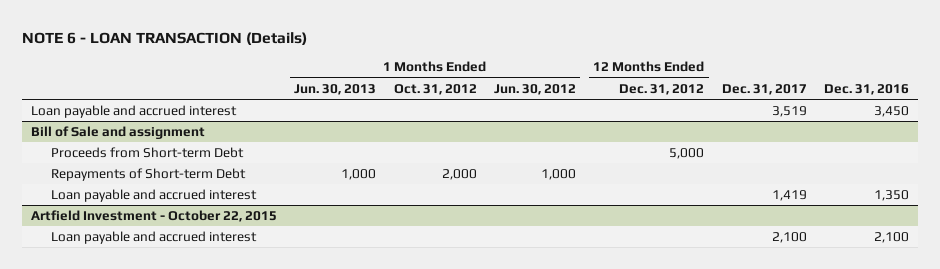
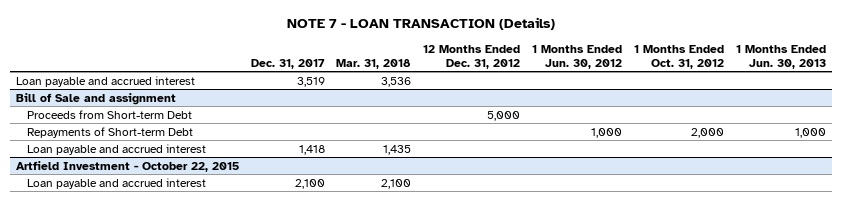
- NOTE 6 - LOAN TRANSACTION (Details)
+ NOTE 7 - LOAN TRANSACTION (Details)
- | 1 Months Ended Jun. 30, 2013 | 1 Months Ended Oct. 31, 2012 | 1 Months Ended Jun. 30, 2012 | 12 Months Ended Dec. 31, 2012 | Dec. 31, 2017 | Dec. 31, 2016
+ | Dec. 31, 2017 | Mar. 31, 2018 | 12 Months Ended Dec. 31, 2012 | 1 Months Ended Jun. 30, 2012 | 1 Months Ended Oct. 31, 2012 | 1 Months Ended Jun. 30, 2013
@ Bill of Sale and assignment
- Loan payable and accrued interest | | | | | 1,419 | 1,350
+ Loan payable and accrued interest | 1,418 | 1,435 | | | |

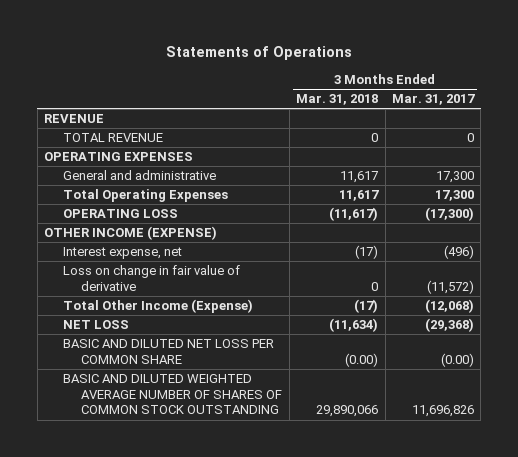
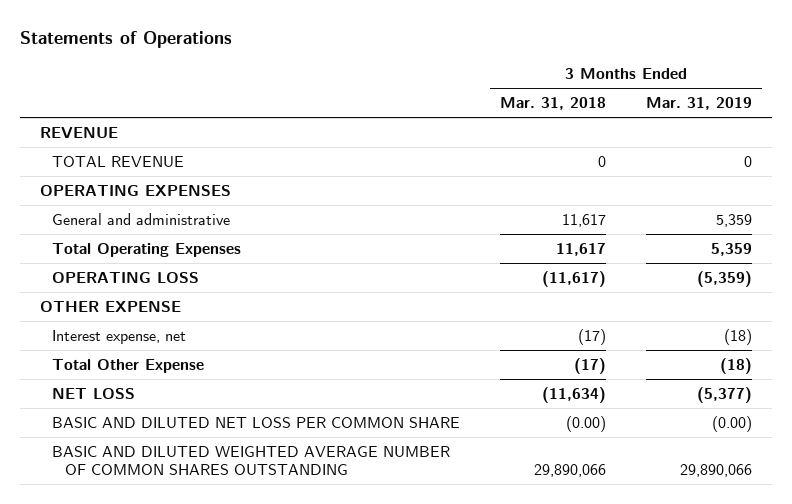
- | 3 Months Ended Mar. 31, 2018 | 3 Months Ended Mar. 31, 2017
+ | 3 Months Ended Mar. 31, 2018 | 3 Months Ended Mar. 31, 2019
- OTHER INCOME (EXPENSE)
+ OTHER EXPENSE
- Loss on change in fair value of derivative | 0 | (11,572)
- Total Other Income (Expense) | (17) | (12,068)
+ Total Other Expense | (17) | (18)
- BASIC AND DILUTED WEIGHTED AVERAGE NUMBER OF SHARES OF COMMON STOCK OUTSTANDING | 29,890,066 | 11,696,826
+ BASIC AND DILUTED WEIGHTED AVERAGE NUMBER OF COMMON SHARES OUTSTANDING | 29,890,066 | 29,890,066

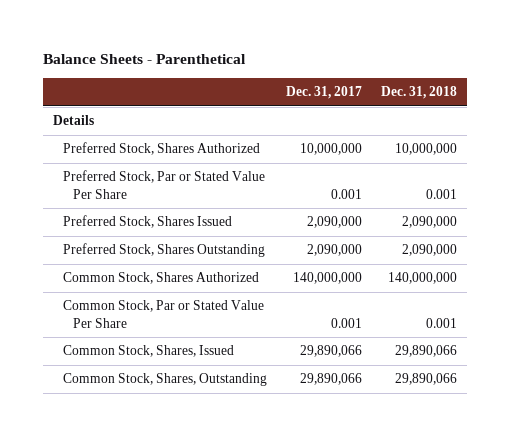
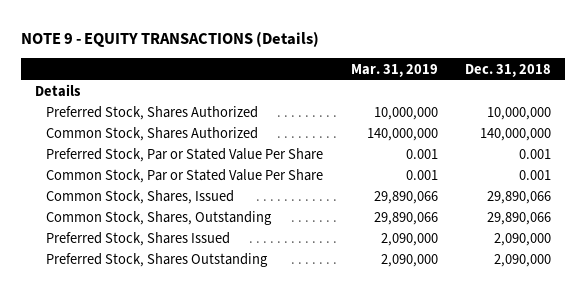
- Balance Sheets - Parenthetical
+ NOTE 9 - EQUITY TRANSACTIONS (Details)
- | Dec. 31, 2017 | Dec. 31, 2018
+ | Mar. 31, 2019 | Dec. 31, 2018
moved down: Preferred Stock, Par or Stated Value Per Share | 0.001 | 0.001
moved down: Preferred Stock, Shares Issued | 2,090,000 | 2,090,000
moved down: Preferred Stock, Shares Outstanding | 2,090,000 | 2,090,000

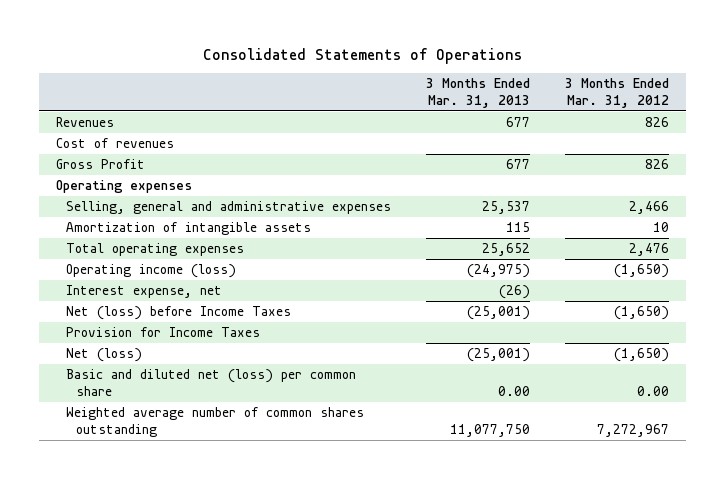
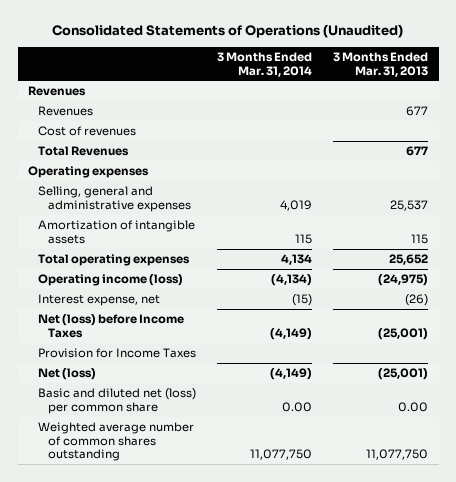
- Consolidated Statements of Operations
+ Consolidated Statements of Operations (Unaudited)
- | 3 Months Ended Mar. 31, 2013 | 3 Months Ended Mar. 31, 2012
+ | 3 Months Ended Mar. 31, 2014 | 3 Months Ended Mar. 31, 2013
+ Revenues
- Gross Profit | 677 | 826
+ Total Revenues | | 677

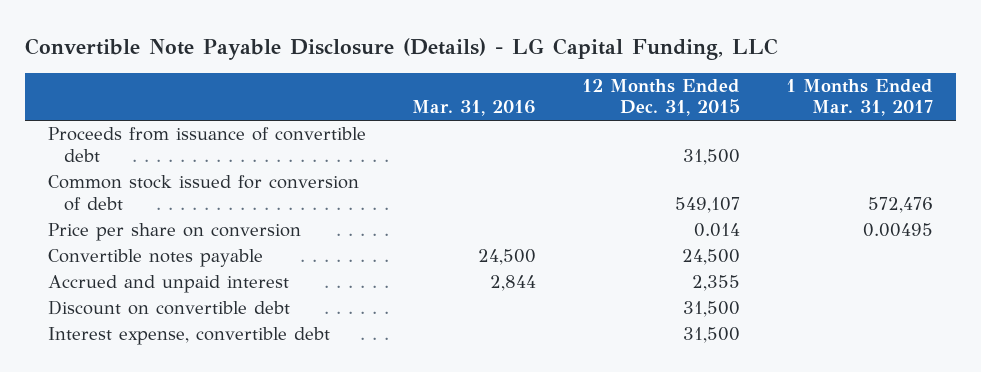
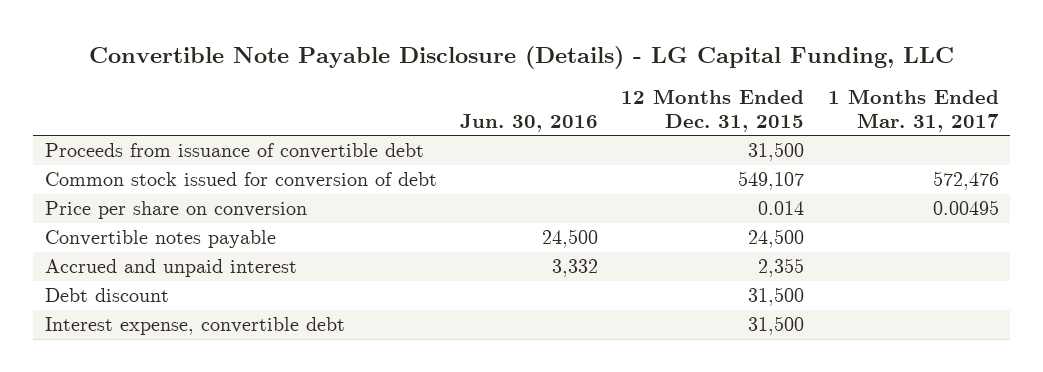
- | Mar. 31, 2016 | 12 Months Ended Dec. 31, 2015 | 1 Months Ended Mar. 31, 2017
+ | Jun. 30, 2016 | 12 Months Ended Dec. 31, 2015 | 1 Months Ended Mar. 31, 2017
- Discount on convertible debt | | 31,500 |
+ Debt discount | | 31,500 |

